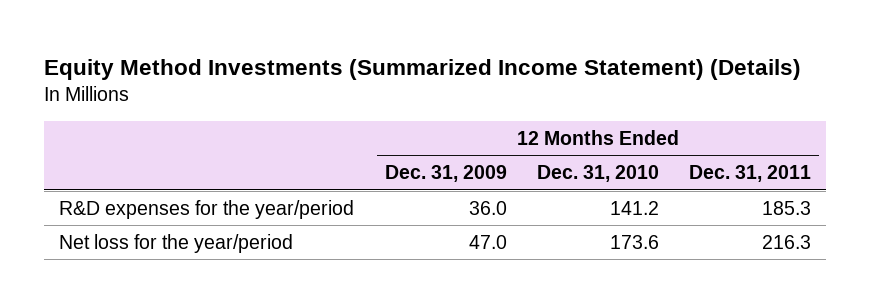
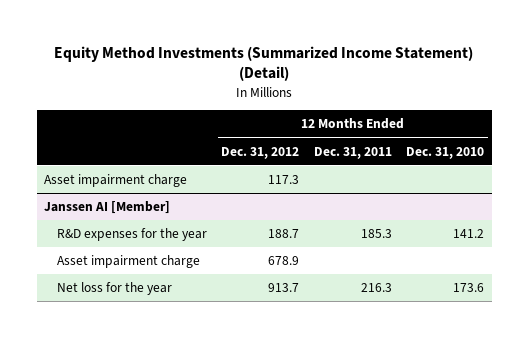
- Equity Method Investments (Summarized Income Statement) (Details)
+ Equity Method Investments (Summarized Income Statement) (Detail)
- | 12 Months Ended Dec. 31, 2009 | 12 Months Ended Dec. 31, 2010 | 12 Months Ended Dec. 31, 2011
+ | 12 Months Ended Dec. 31, 2012 | 12 Months Ended Dec. 31, 2011 | 12 Months Ended Dec. 31, 2010
- R&D expenses for the year/period | 36.0 | 141.2 | 185.3
- Net loss for the year/period | 47.0 | 173.6 | 216.3
+ Asset impairment charge | 117.3 | |
+ Janssen AI [Member]
+ R&D expenses for the year | 188.7 | 185.3 | 141.2
+ Asset impairment charge | 678.9 | |
+ Net loss for the year | 913.7 | 216.3 | 173.6

